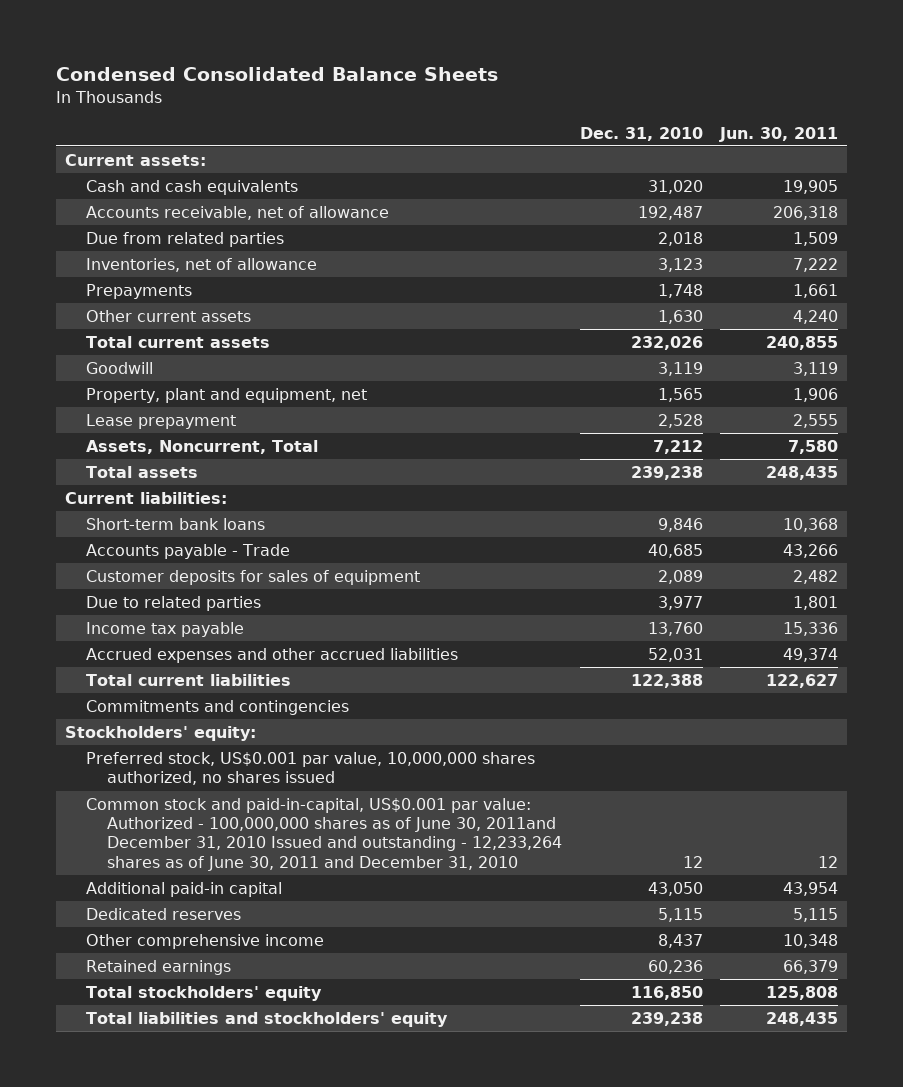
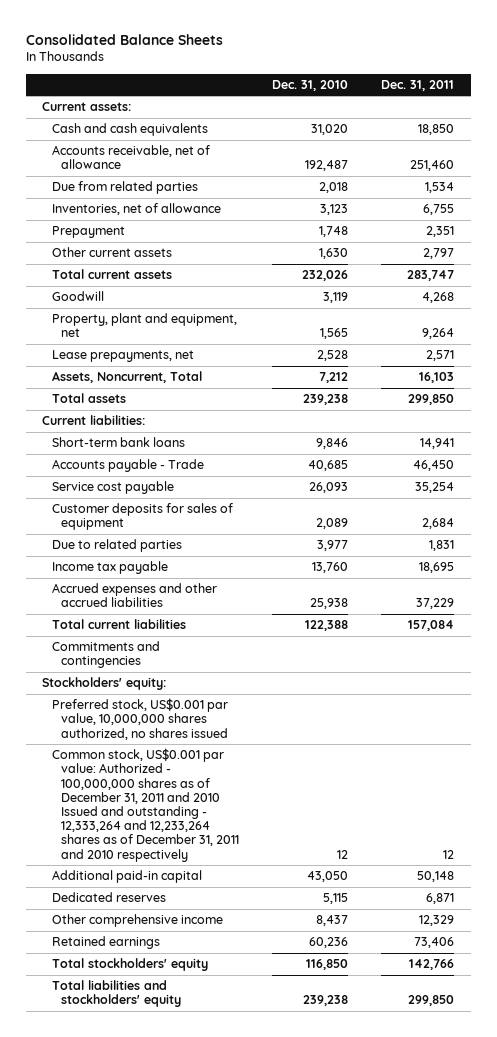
- Condensed Consolidated Balance Sheets
+ Consolidated Balance Sheets
- | Dec. 31, 2010 | Jun. 30, 2011
+ | Dec. 31, 2010 | Dec. 31, 2011
- Prepayments | 1,748 | 1,661
+ Prepayment | 1,748 | 2,351
- Lease prepayment | 2,528 | 2,555
+ Lease prepayments, net | 2,528 | 2,571
+ Service cost payable | 26,093 | 35,254
- Accrued expenses and other accrued liabilities | 52,031 | 49,374
+ Accrued expenses and other accrued liabilities | 25,938 | 37,229
- Common stock and paid-in-capital, US$0.001 par value: Authorized - 100,000,000 shares as of June 30, 2011and December 31, 2010 Issued and outstanding - 12,233,264 shares as of June 30, 2011 and December 31, 2010 | 12 | 12
+ Common stock, US$0.001 par value: Authorized - 100,000,000 shares as of December 31, 2011 and 2010 Issued and outstanding - 12,333,264 and 12,233,264 shares as of December 31, 2011 and 2010 respectively | 12 | 12

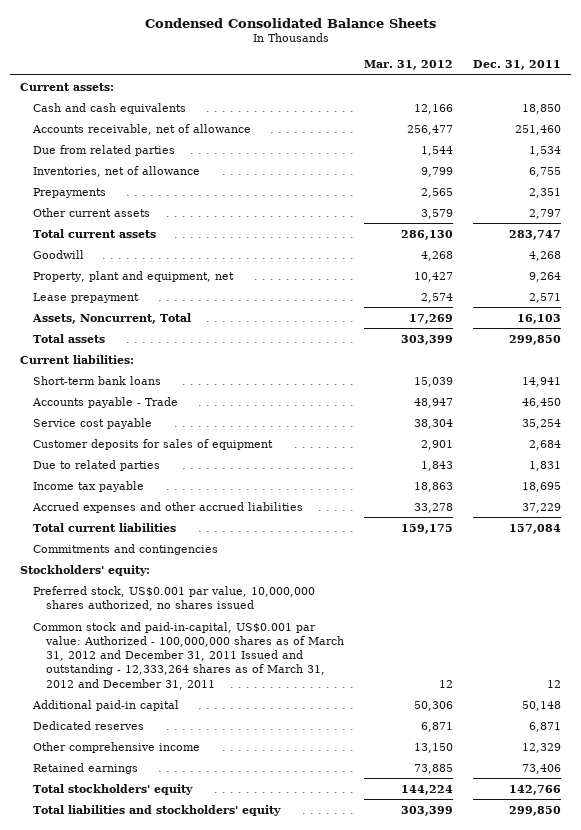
- Consolidated Balance Sheets
+ Condensed Consolidated Balance Sheets
- | Dec. 31, 2010 | Dec. 31, 2011
+ | Mar. 31, 2012 | Dec. 31, 2011
- Prepayment | 1,748 | 2,351
+ Prepayments | 2,565 | 2,351
- Lease prepayments, net | 2,528 | 2,571
+ Lease prepayment | 2,574 | 2,571
- Common stock, US$0.001 par value: Authorized - 100,000,000 shares as of December 31, 2011 and 2010 Issued and outstanding - 12,333,264 and 12,233,264 shares as of December 31, 2011 and 2010 respectively | 12 | 12
+ Common stock and paid-in-capital, US$0.001 par value: Authorized - 100,000,000 shares as of March 31, 2012 and December 31, 2011 Issued and outstanding - 12,333,264 shares as of March 31, 2012 and December 31, 2011 | 12 | 12

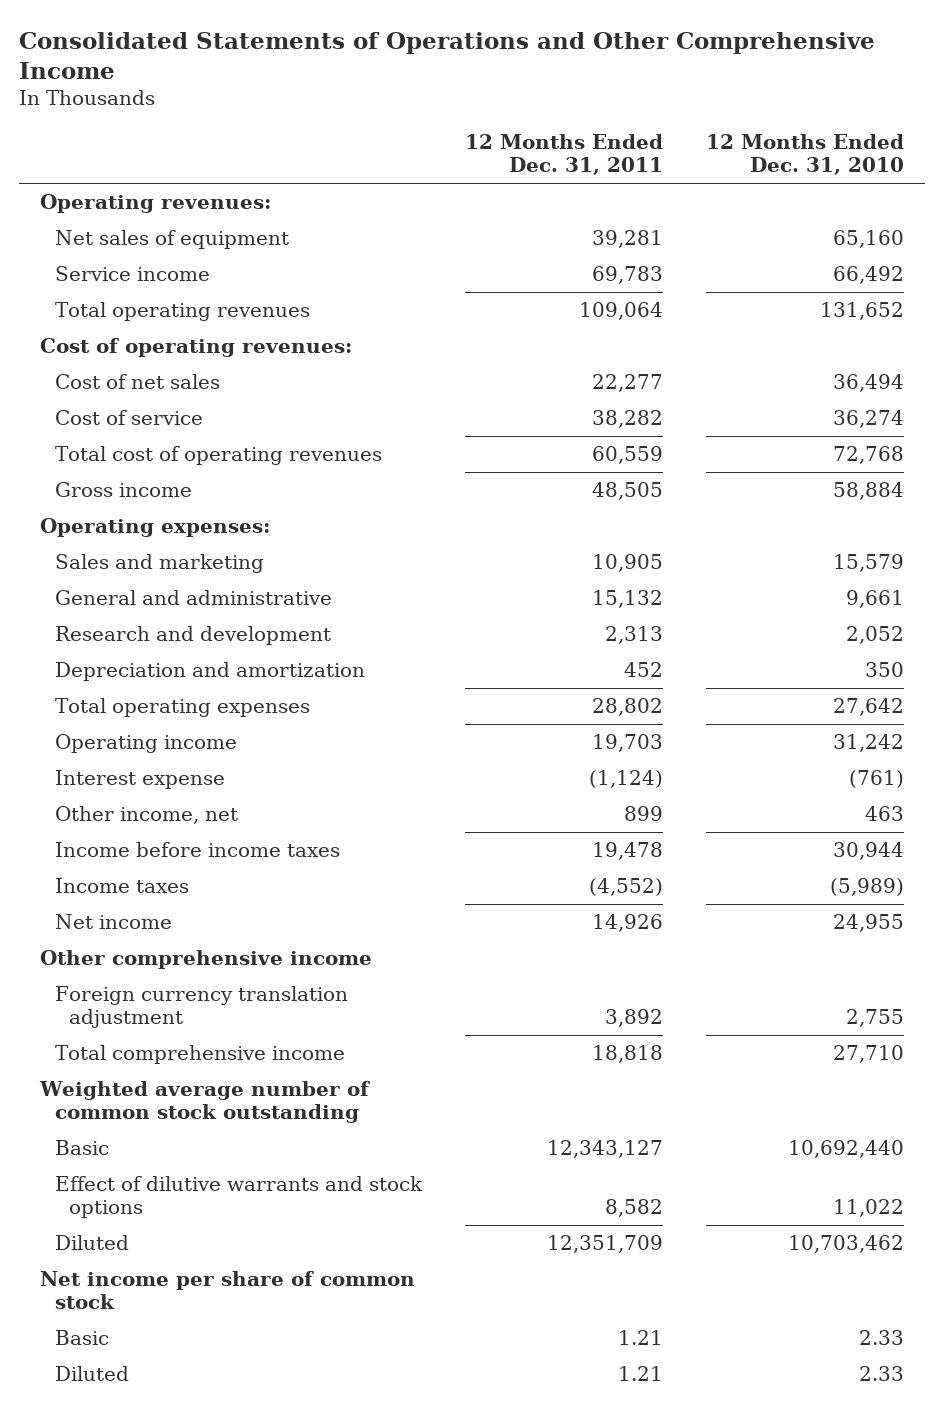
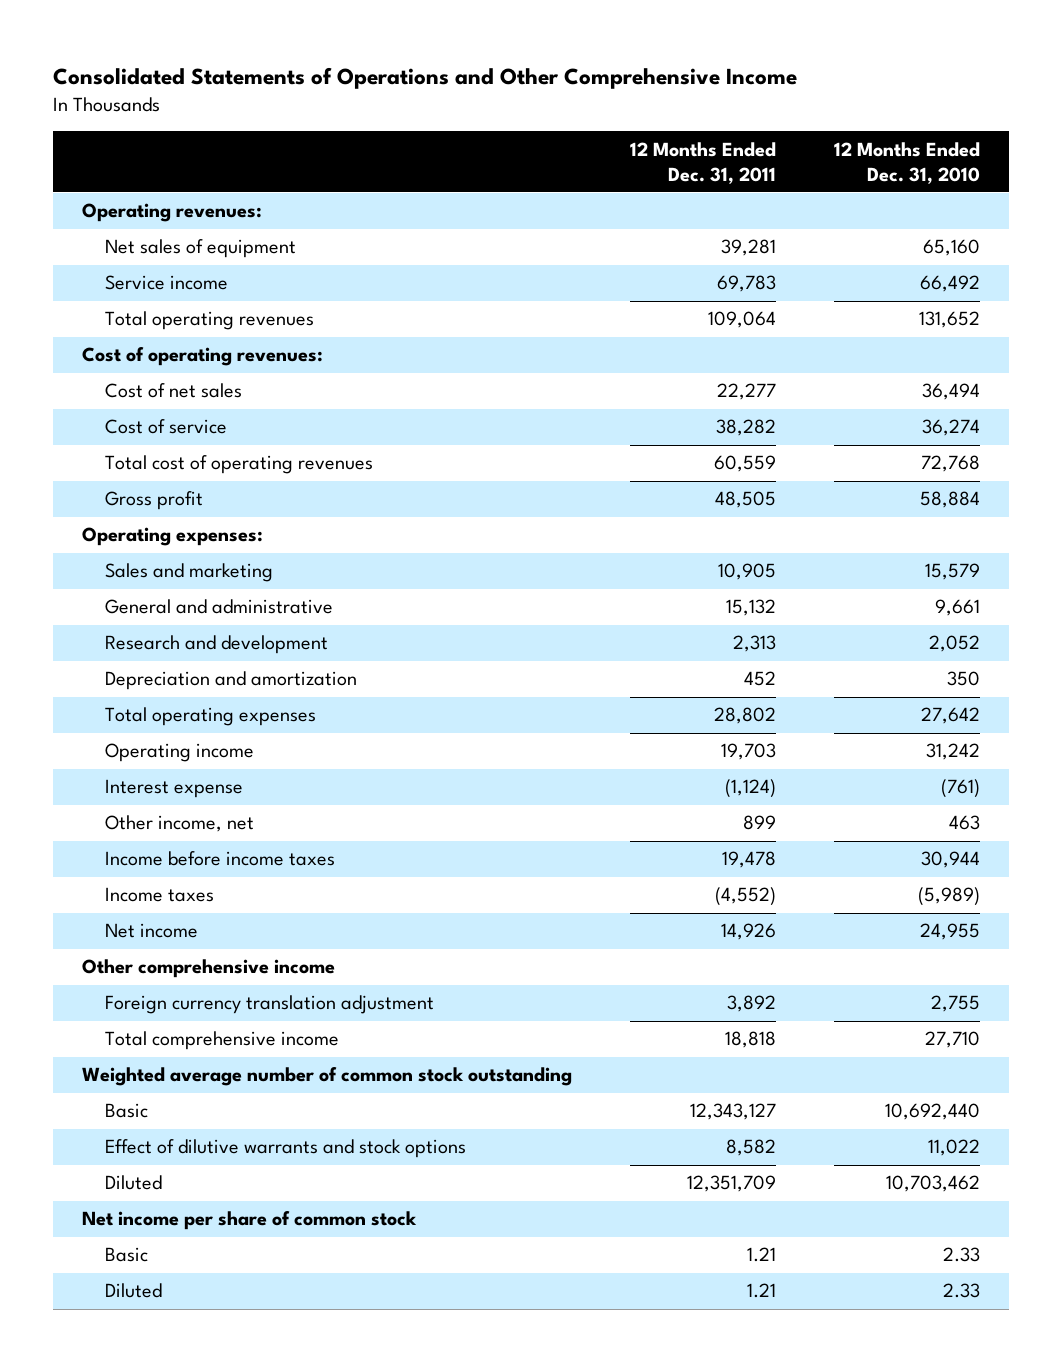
- Gross income | 48,505 | 58,884
+ Gross profit | 48,505 | 58,884

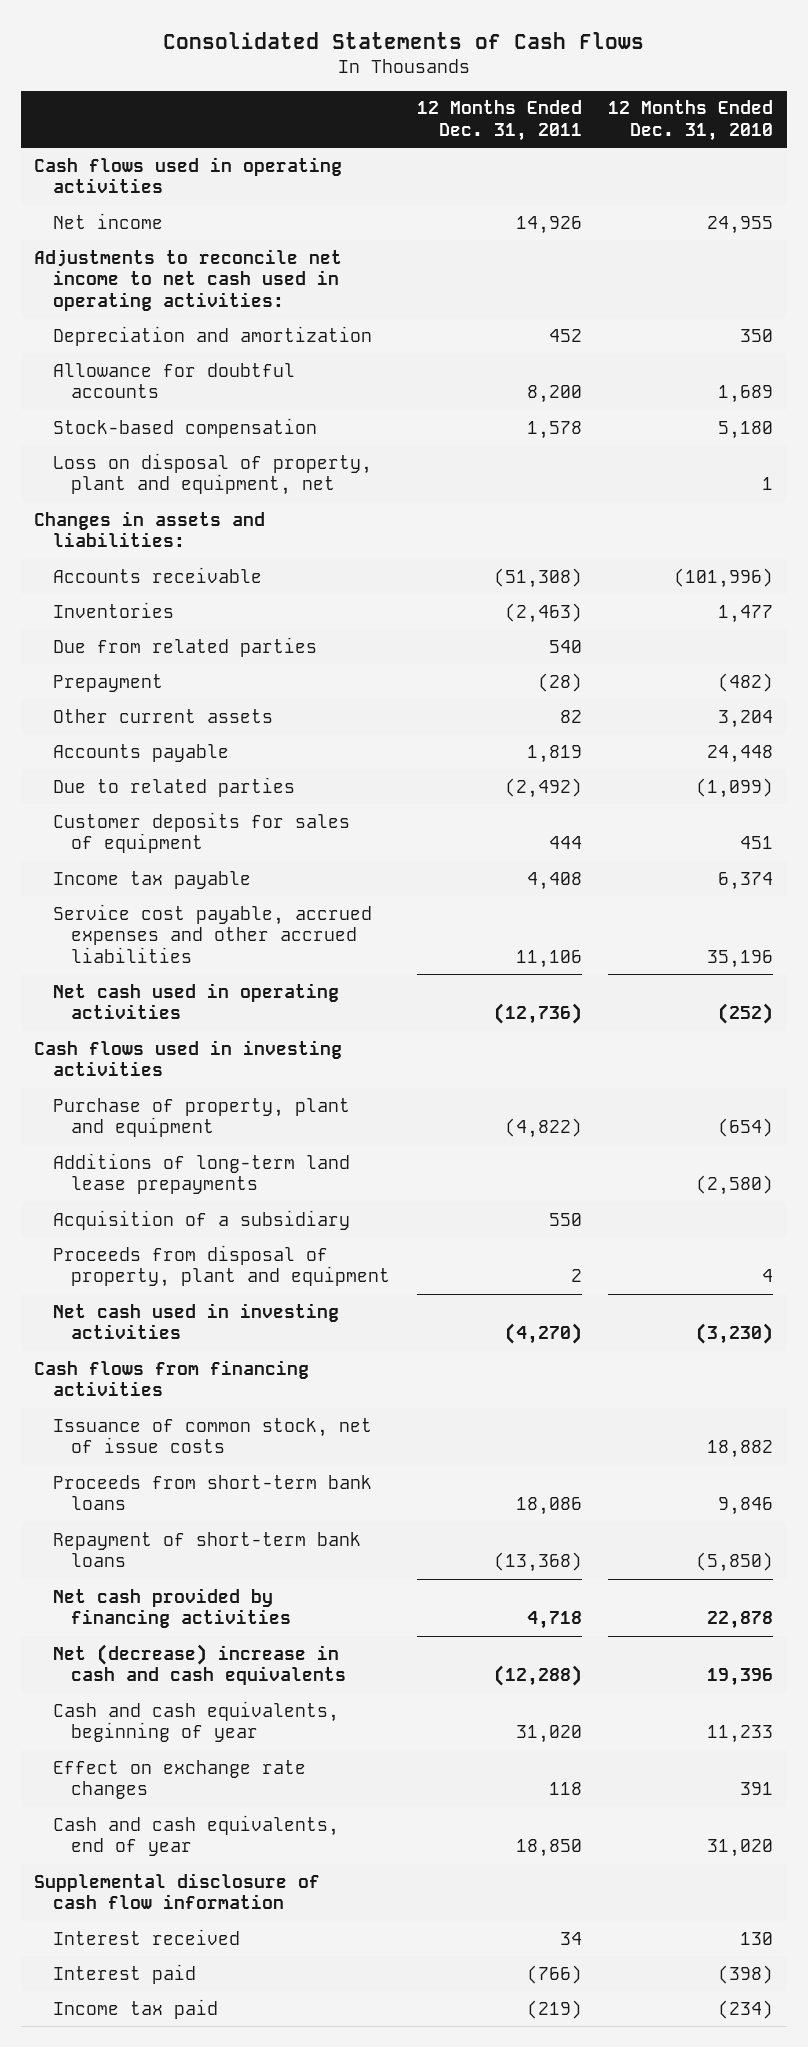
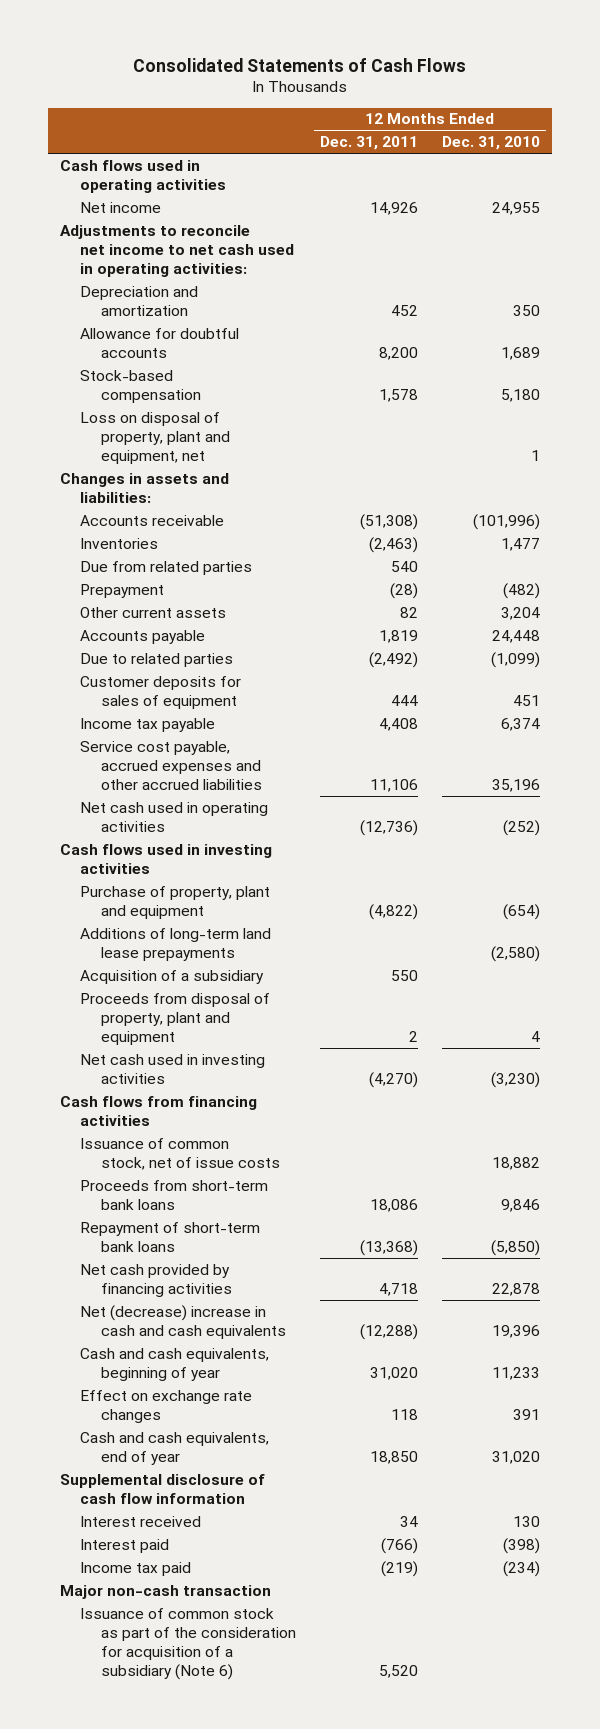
+ Major non-cash transaction
+ Issuance of common stock as part of the consideration for acquisition of a subsidiary (Note 6) | 5,520 |

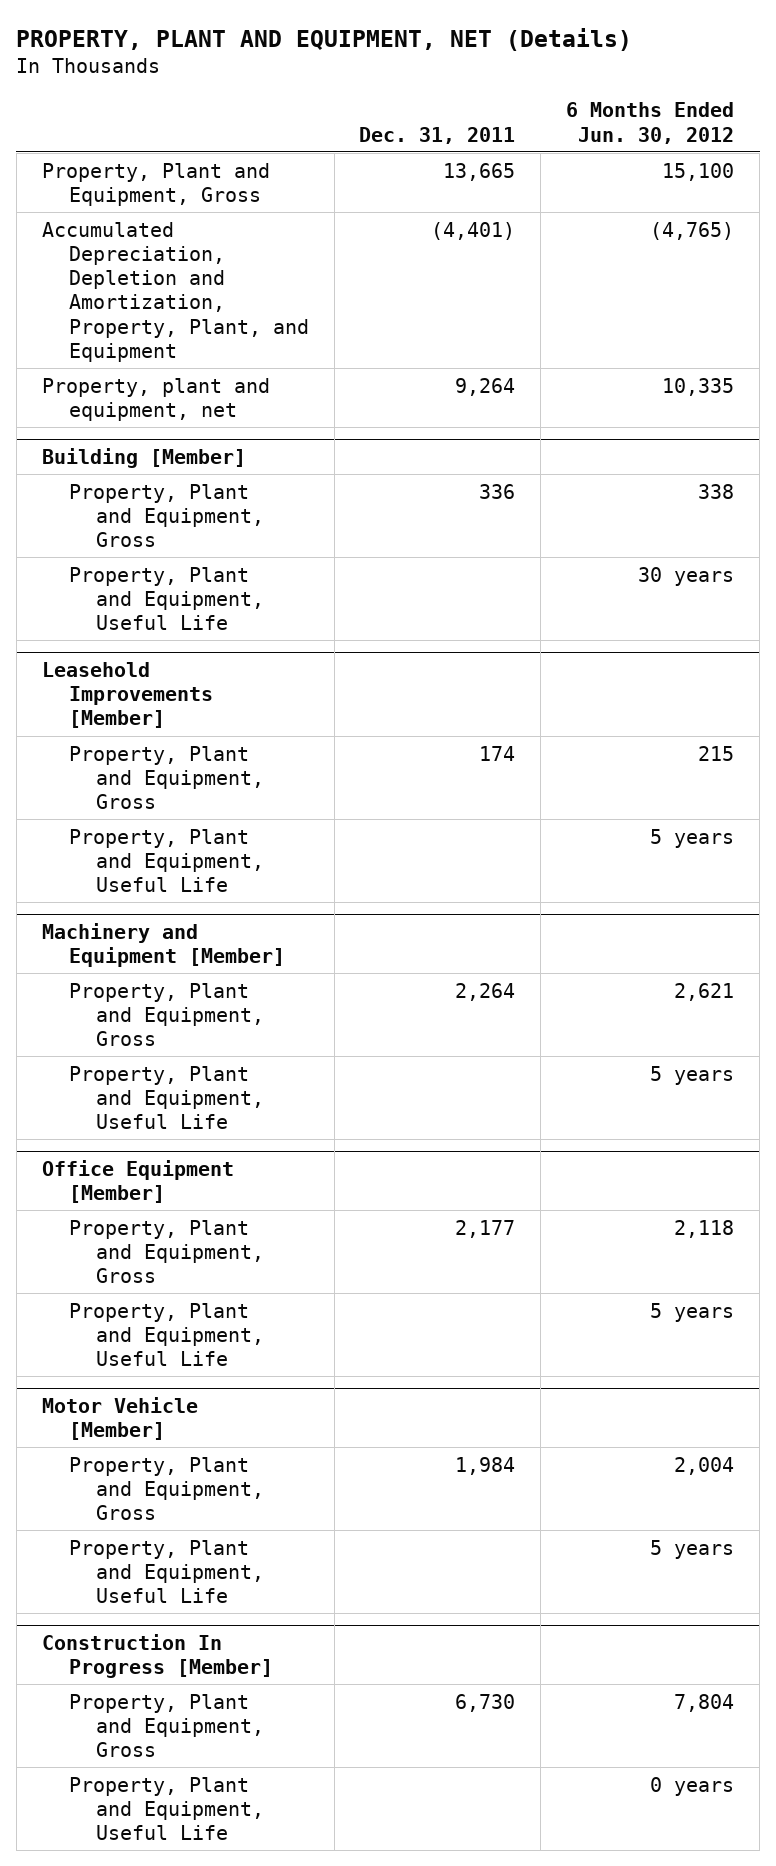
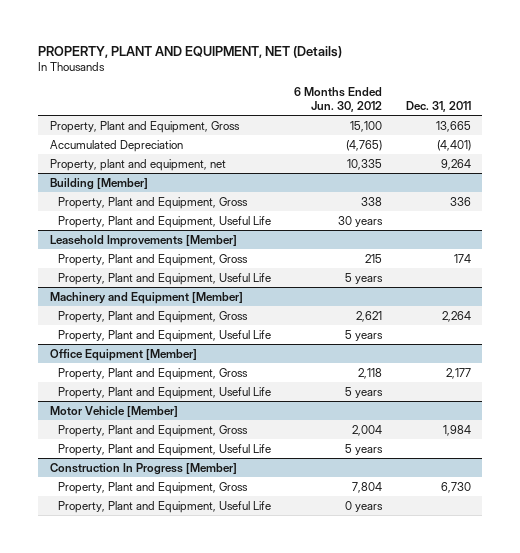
- | Dec. 31, 2011 | 6 Months Ended Jun. 30, 2012
+ | 6 Months Ended Jun. 30, 2012 | Dec. 31, 2011
- Accumulated Depreciation, Depletion and Amortization, Property, Plant, and Equipment | (4,401) | (4,765)
+ Accumulated Depreciation | (4,765) | (4,401)

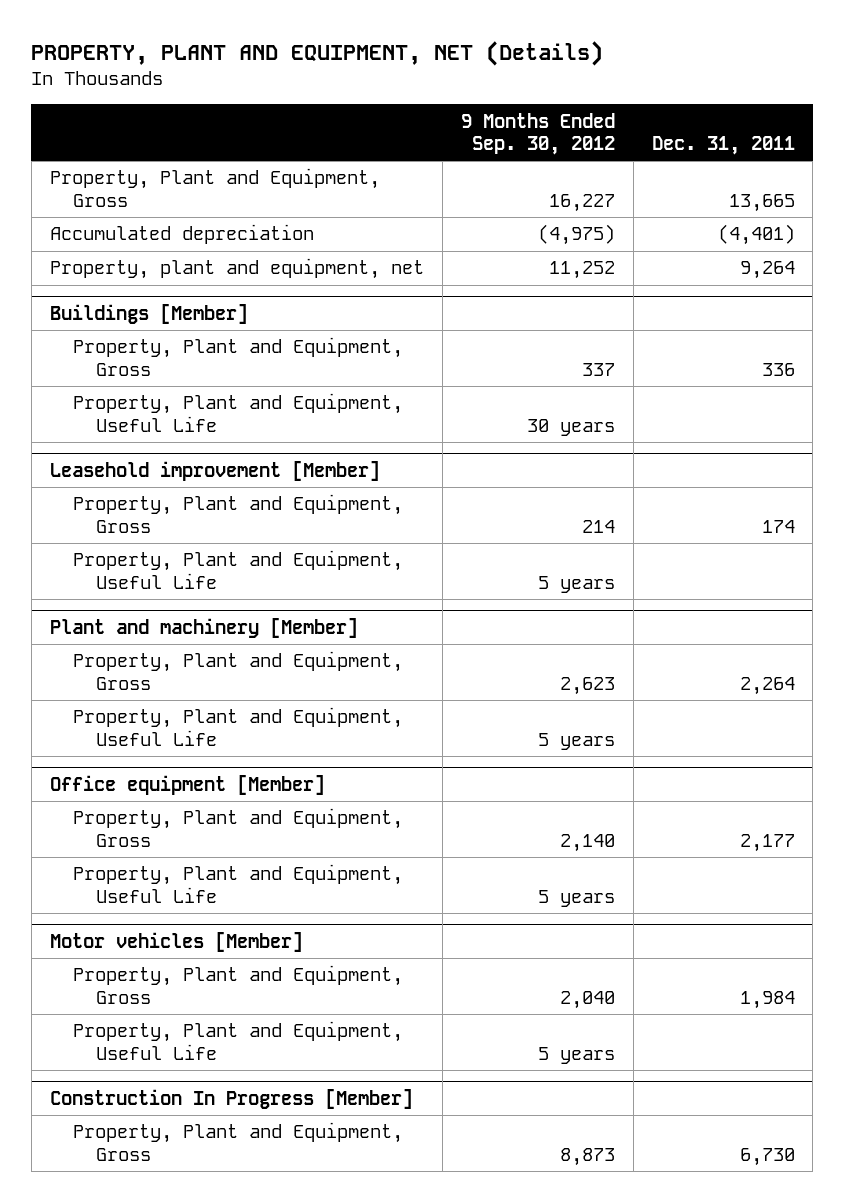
- | 6 Months Ended Jun. 30, 2012 | Dec. 31, 2011
+ | 9 Months Ended Sep. 30, 2012 | Dec. 31, 2011
- Accumulated Depreciation | (4,765) | (4,401)
+ Accumulated depreciation | (4,975) | (4,401)
- Building [Member]
+ Buildings [Member]
- Leasehold Improvements [Member]
+ Leasehold improvement [Member]
- Machinery and Equipment [Member]
+ Plant and machinery [Member]
- Office Equipment [Member]
+ Office equipment [Member]
- Motor Vehicle [Member]
+ Motor vehicles [Member]
@ Construction In Progress [Member]
- Property, Plant and Equipment, Useful Life | 0 years |

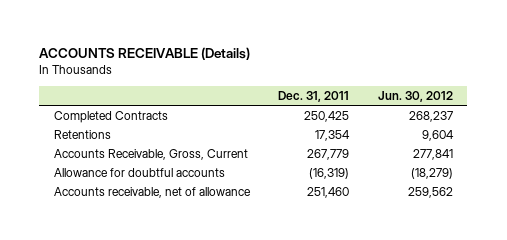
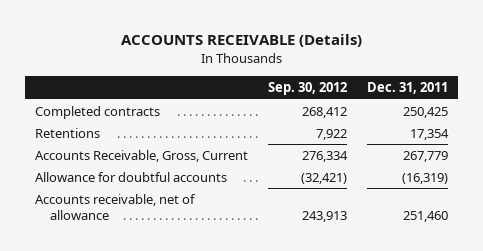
- | Dec. 31, 2011 | Jun. 30, 2012
+ | Sep. 30, 2012 | Dec. 31, 2011
- Completed Contracts | 250,425 | 268,237
+ Completed contracts | 268,412 | 250,425

